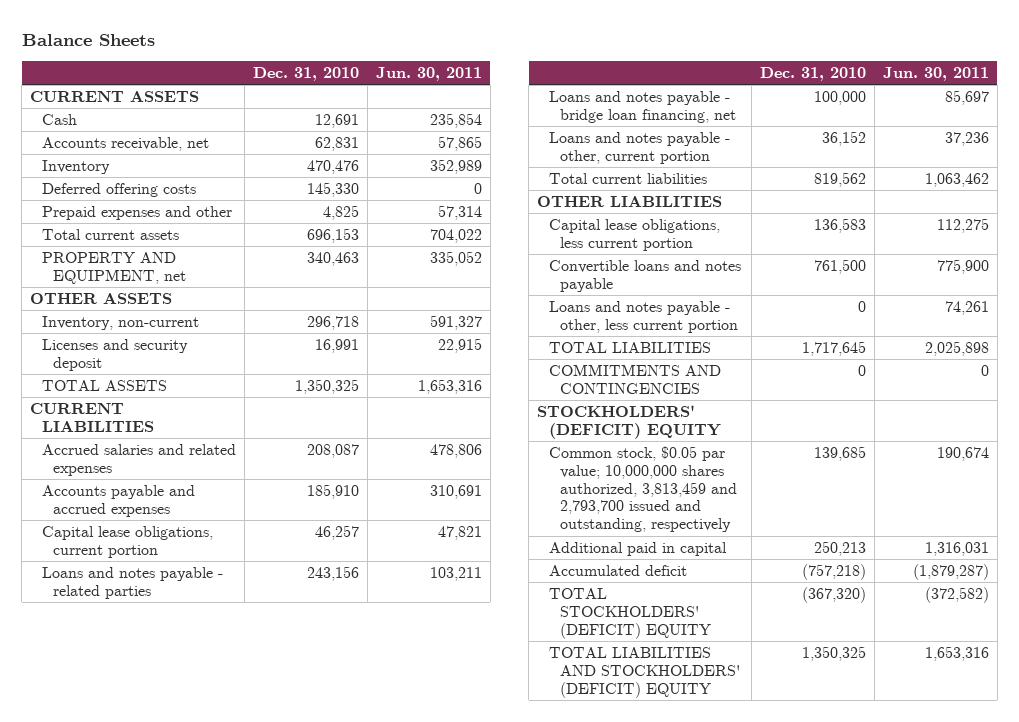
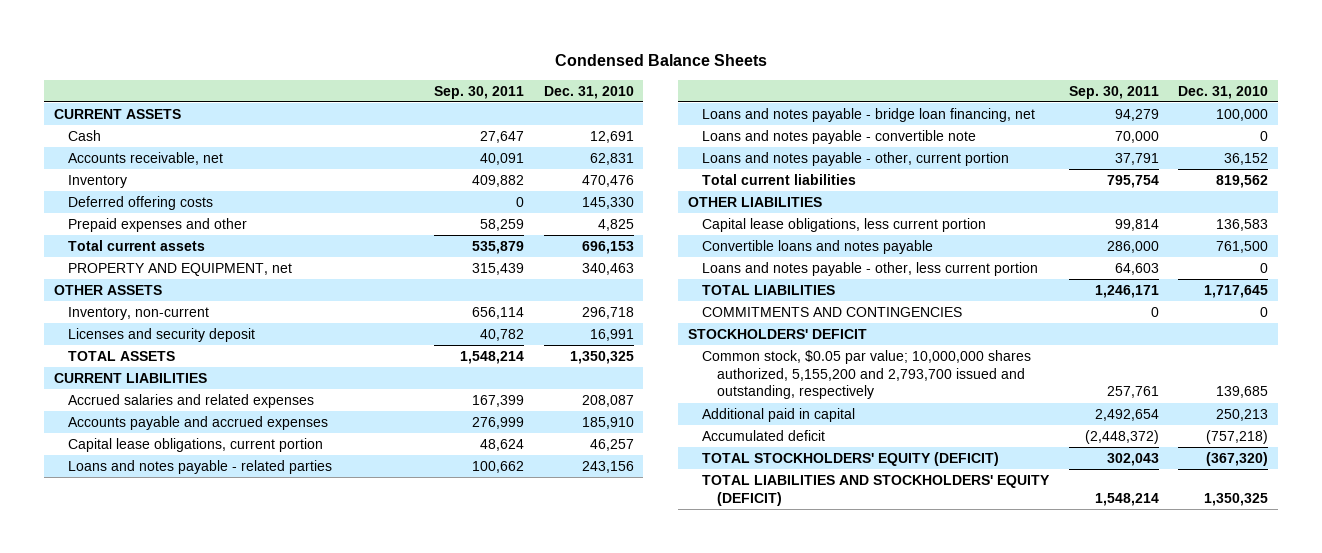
- Balance Sheets
+ Condensed Balance Sheets
- | Dec. 31, 2010 | Jun. 30, 2011
+ | Sep. 30, 2011 | Dec. 31, 2010
+ Loans and notes payable - convertible note | 70,000 | 0
- STOCKHOLDERS' (DEFICIT) EQUITY
- Common stock, $0.05 par value; 10,000,000 shares authorized, 3,813,459 and 2,793,700 issued and outstanding, respectively | 139,685 | 190,674
+ STOCKHOLDERS' DEFICIT
+ Common stock, $0.05 par value; 10,000,000 shares authorized, 5,155,200 and 2,793,700 issued and outstanding, respectively | 257,761 | 139,685
- TOTAL STOCKHOLDERS' (DEFICIT) EQUITY | (367,320) | (372,582)
- TOTAL LIABILITIES AND STOCKHOLDERS' (DEFICIT) EQUITY | 1,350,325 | 1,653,316
+ TOTAL STOCKHOLDERS' EQUITY (DEFICIT) | 302,043 | (367,320)
+ TOTAL LIABILITIES AND STOCKHOLDERS' EQUITY (DEFICIT) | 1,548,214 | 1,350,325

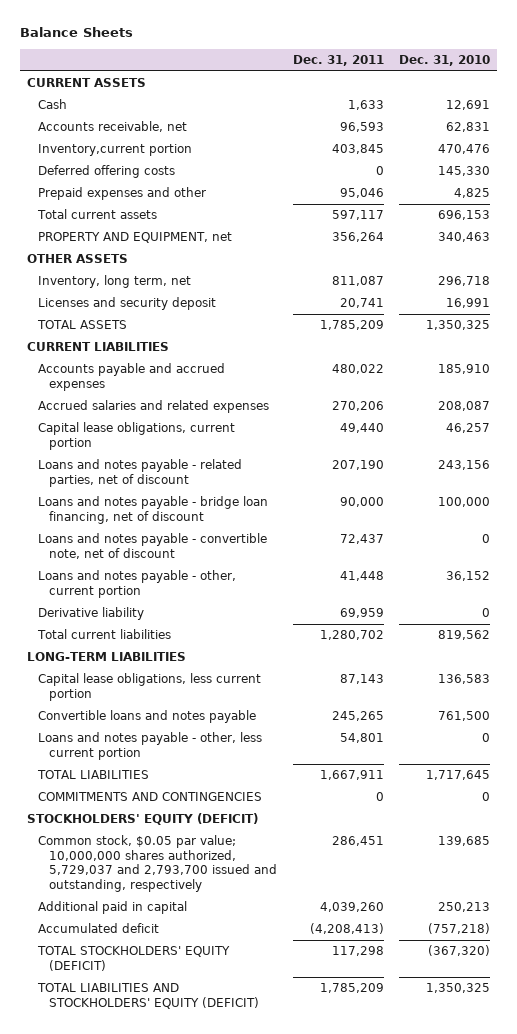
- Condensed Balance Sheets
+ Balance Sheets
- | Sep. 30, 2011 | Dec. 31, 2010
+ | Dec. 31, 2011 | Dec. 31, 2010
- Inventory | 409,882 | 470,476
+ Inventory,current portion | 403,845 | 470,476
- Inventory, non-current | 656,114 | 296,718
+ Inventory, long term, net | 811,087 | 296,718
moved down: Accrued salaries and related expenses | 270,206 | 208,087
- Loans and notes payable - related parties | 100,662 | 243,156
- Loans and notes payable - bridge loan financing, net | 94,279 | 100,000
- Loans and notes payable - convertible note | 70,000 | 0
+ Loans and notes payable - related parties, net of discount | 207,190 | 243,156
+ Loans and notes payable - bridge loan financing, net of discount | 90,000 | 100,000
+ Loans and notes payable - convertible note, net of discount | 72,437 | 0
+ Derivative liability | 69,959 | 0
- OTHER LIABILITIES
+ LONG-TERM LIABILITIES
- STOCKHOLDERS' DEFICIT
- Common stock, $0.05 par value; 10,000,000 shares authorized, 5,155,200 and 2,793,700 issued and outstanding, respectively | 257,761 | 139,685
+ STOCKHOLDERS' EQUITY (DEFICIT)
+ Common stock, $0.05 par value; 10,000,000 shares authorized, 5,729,037 and 2,793,700 issued and outstanding, respectively | 286,451 | 139,685

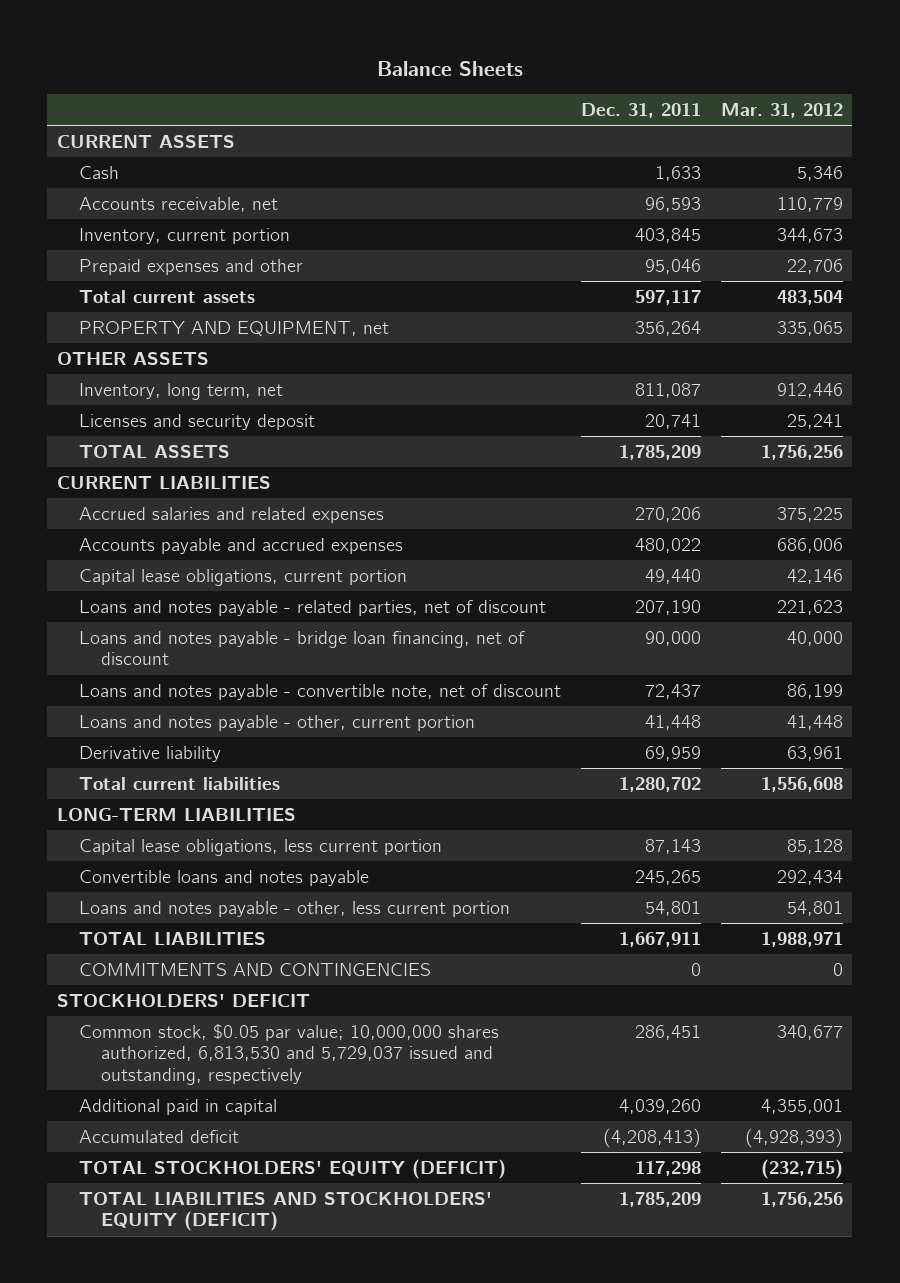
- | Dec. 31, 2011 | Dec. 31, 2010
+ | Dec. 31, 2011 | Mar. 31, 2012
- Inventory,current portion | 403,845 | 470,476
- Deferred offering costs | 0 | 145,330
+ Inventory, current portion | 403,845 | 344,673
moved down: Accounts payable and accrued expenses | 480,022 | 686,006
- STOCKHOLDERS' EQUITY (DEFICIT)
- Common stock, $0.05 par value; 10,000,000 shares authorized, 5,729,037 and 2,793,700 issued and outstanding, respectively | 286,451 | 139,685
+ STOCKHOLDERS' DEFICIT
+ Common stock, $0.05 par value; 10,000,000 shares authorized, 6,813,530 and 5,729,037 issued and outstanding, respectively | 286,451 | 340,677

